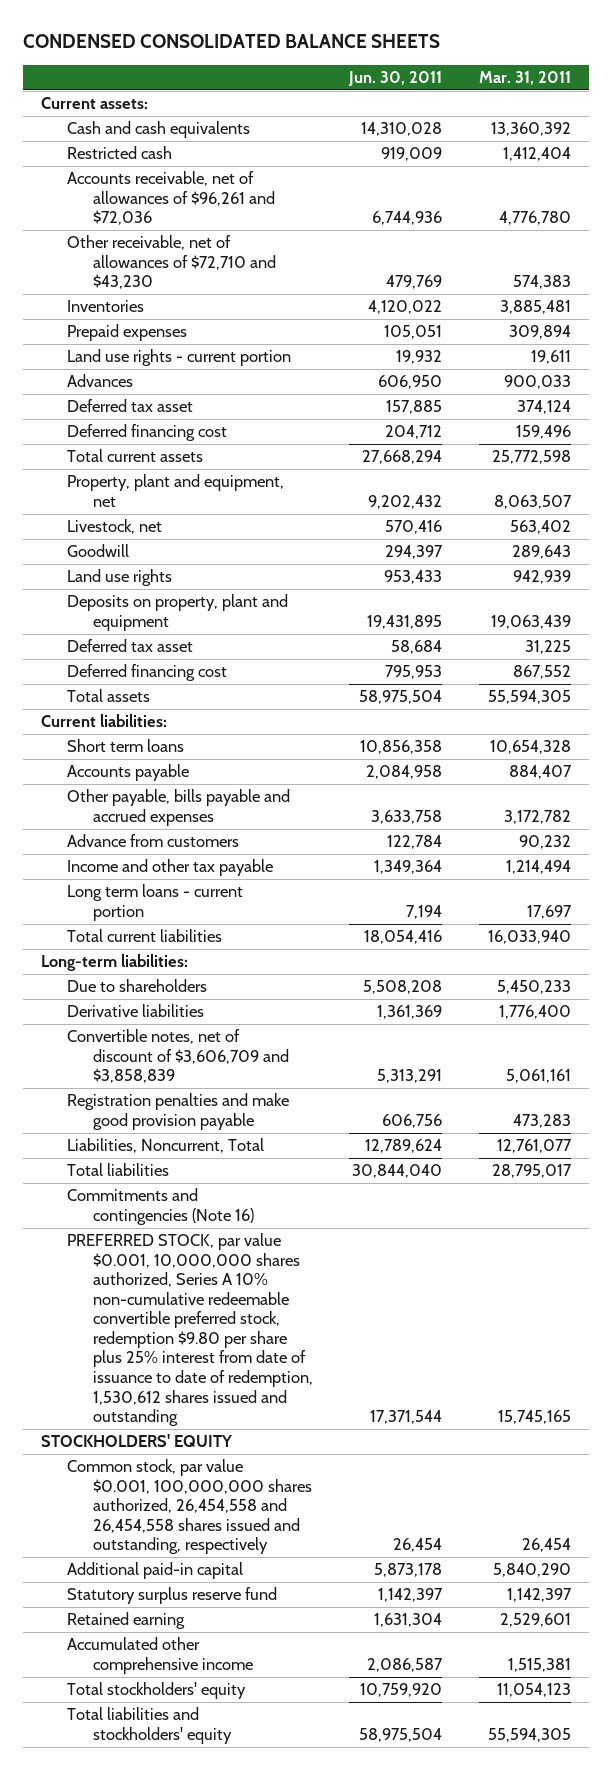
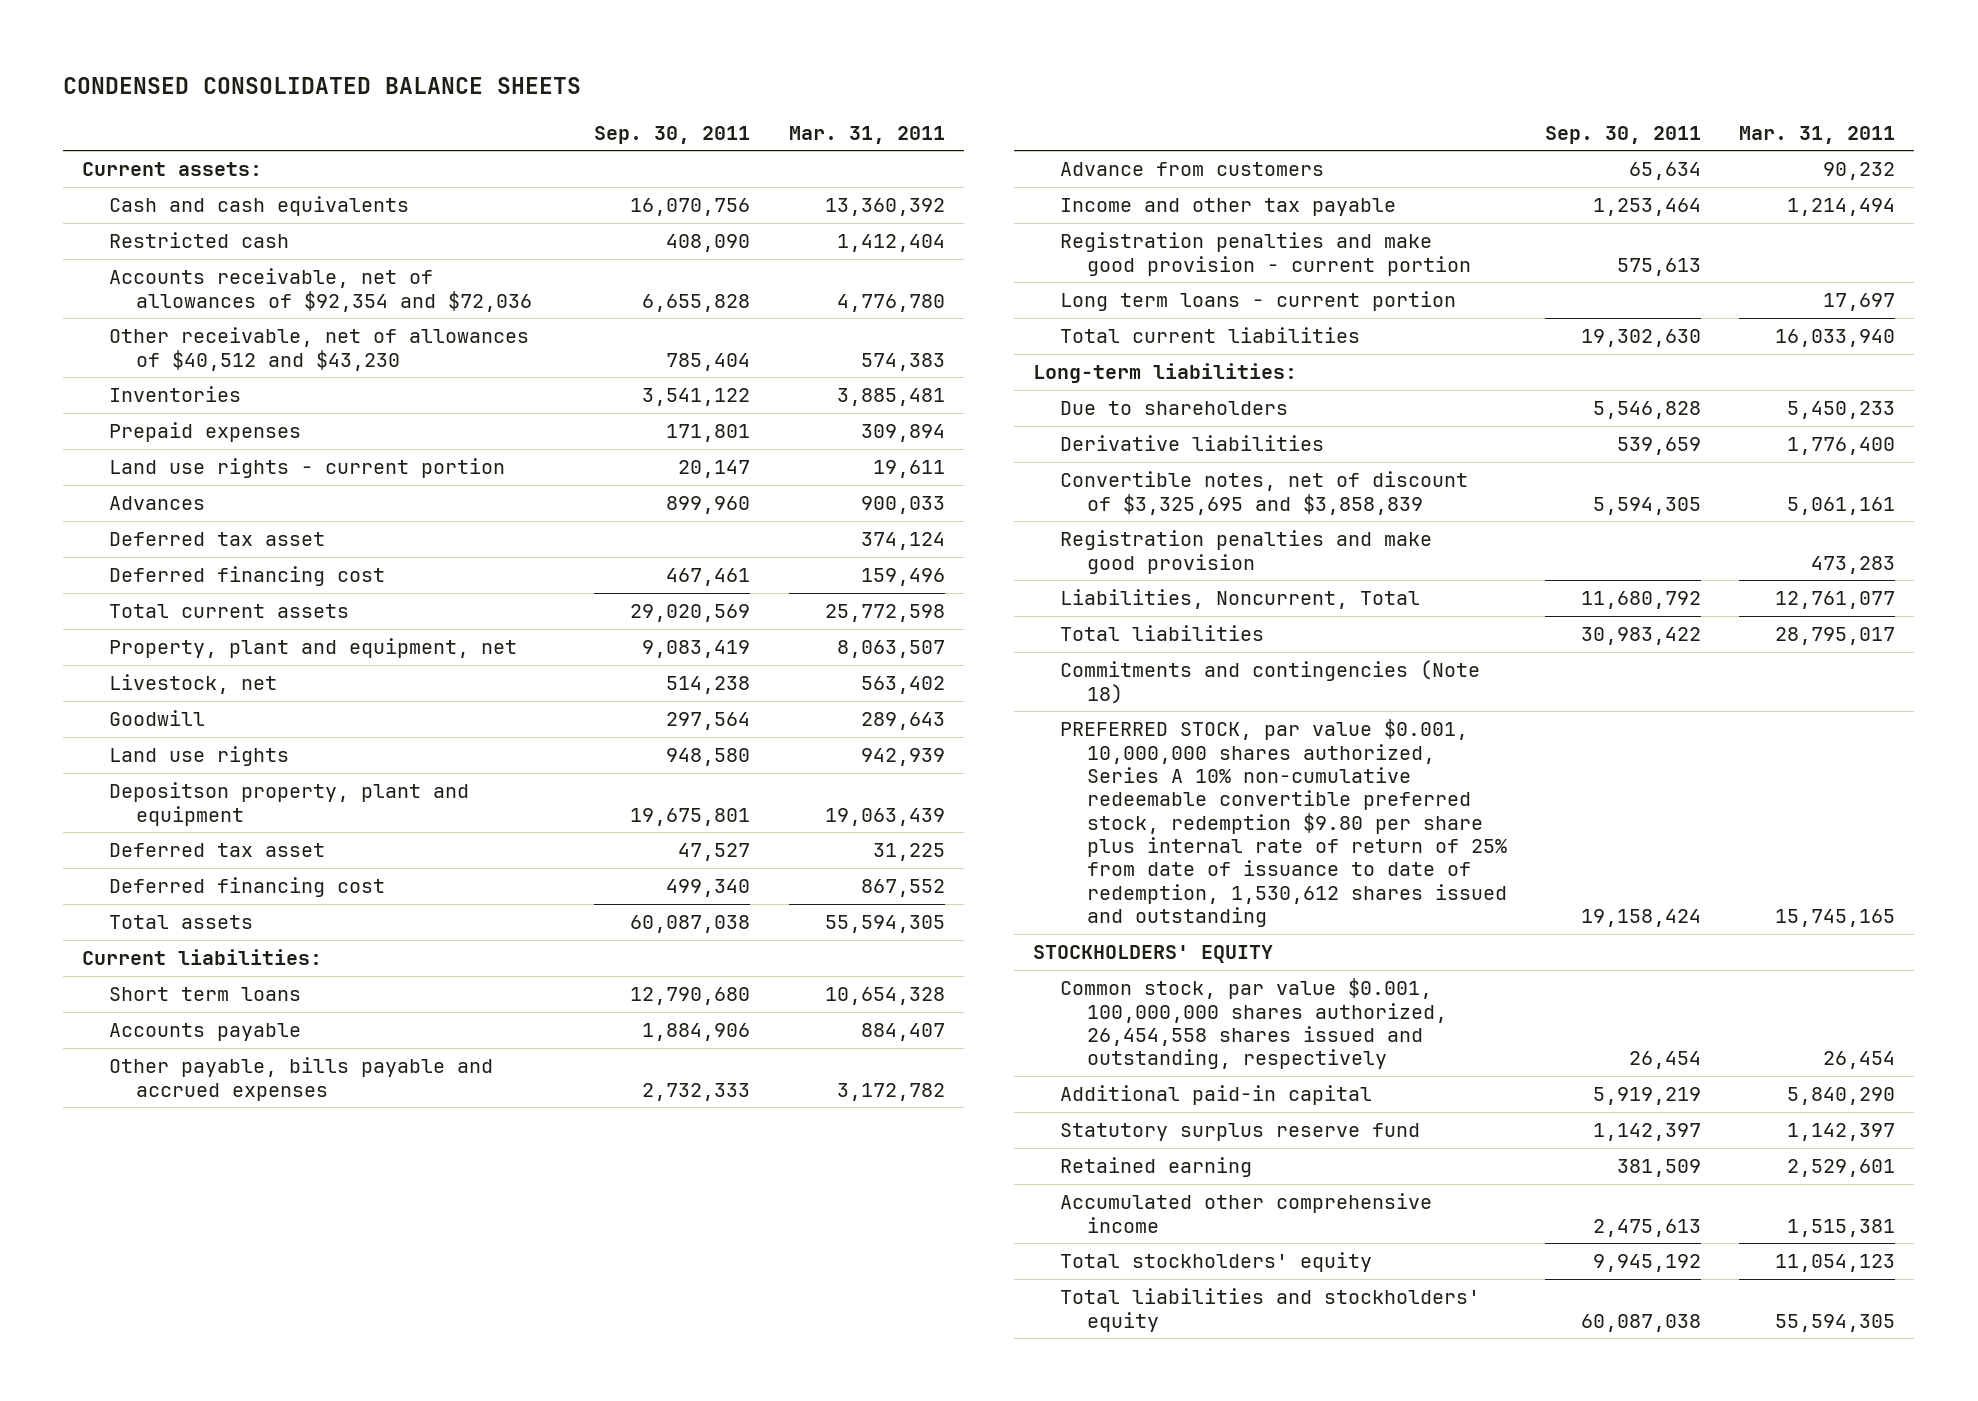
- | Jun. 30, 2011 | Mar. 31, 2011
+ | Sep. 30, 2011 | Mar. 31, 2011
- Accounts receivable, net of allowances of $96,261 and $72,036 | 6,744,936 | 4,776,780
- Other receivable, net of allowances of $72,710 and $43,230 | 479,769 | 574,383
+ Accounts receivable, net of allowances of $92,354 and $72,036 | 6,655,828 | 4,776,780
+ Other receivable, net of allowances of $40,512 and $43,230 | 785,404 | 574,383
- Deposits on property, plant and equipment | 19,431,895 | 19,063,439
+ Depositson property, plant and equipment | 19,675,801 | 19,063,439
+ Registration penalties and make good provision - current portion | 575,613 |
- Convertible notes, net of discount of $3,606,709 and $3,858,839 | 5,313,291 | 5,061,161
- Registration penalties and make good provision payable | 606,756 | 473,283
+ Convertible notes, net of discount of $3,325,695 and $3,858,839 | 5,594,305 | 5,061,161
+ Registration penalties and make good provision | | 473,283
- Commitments and contingencies (Note 16)
- PREFERRED STOCK, par value $0.001, 10,000,000 shares authorized, Series A 10% non-cumulative redeemable convertible preferred stock, redemption $9.80 per share plus 25% interest from date of issuance to date of redemption, 1,530,612 shares issued and outstanding | 17,371,544 | 15,745,165
+ Commitments and contingencies (Note 18)
+ PREFERRED STOCK, par value $0.001, 10,000,000 shares authorized, Series A 10% non-cumulative redeemable convertible preferred stock, redemption $9.80 per share plus internal rate of return of 25% from date of issuance to date of redemption, 1,530,612 shares issued and outstanding | 19,158,424 | 15,745,165
- Common stock, par value $0.001, 100,000,000 shares authorized, 26,454,558 and 26,454,558 shares issued and outstanding, respectively | 26,454 | 26,454
+ Common stock, par value $0.001, 100,000,000 shares authorized, 26,454,558 shares issued and outstanding, respectively | 26,454 | 26,454

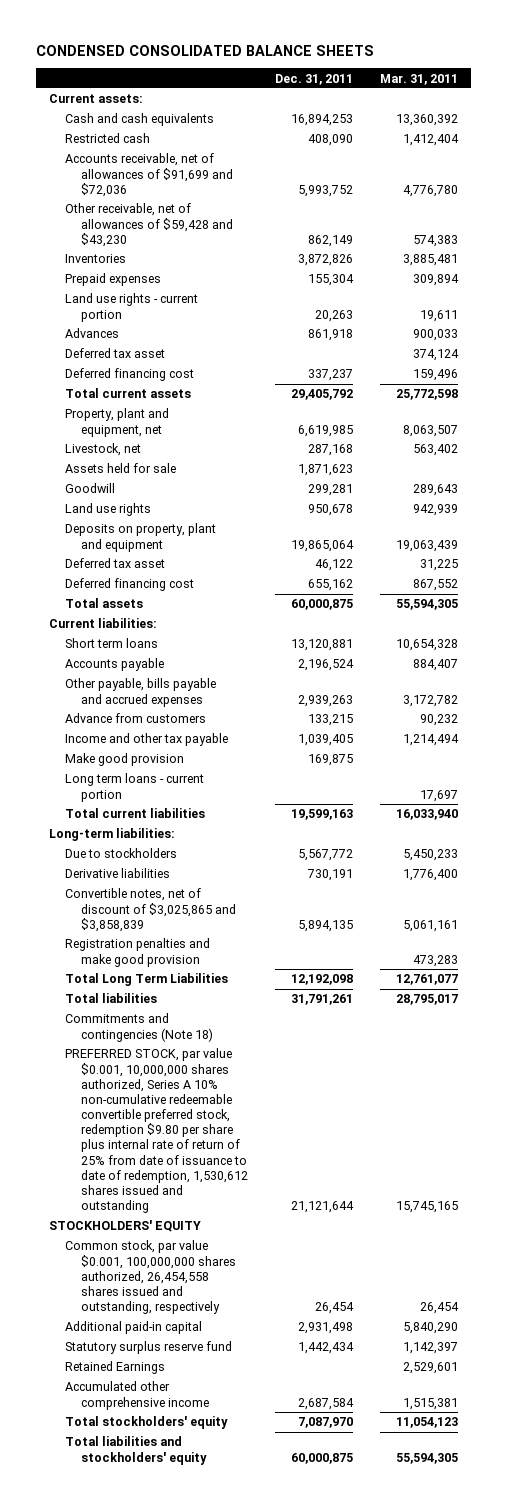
- | Sep. 30, 2011 | Mar. 31, 2011
+ | Dec. 31, 2011 | Mar. 31, 2011
- Accounts receivable, net of allowances of $92,354 and $72,036 | 6,655,828 | 4,776,780
- Other receivable, net of allowances of $40,512 and $43,230 | 785,404 | 574,383
+ Accounts receivable, net of allowances of $91,699 and $72,036 | 5,993,752 | 4,776,780
+ Other receivable, net of allowances of $59,428 and $43,230 | 862,149 | 574,383
+ Assets held for sale | 1,871,623 |
- Depositson property, plant and equipment | 19,675,801 | 19,063,439
+ Deposits on property, plant and equipment | 19,865,064 | 19,063,439
- Registration penalties and make good provision - current portion | 575,613 |
+ Make good provision | 169,875 |
- Due to shareholders | 5,546,828 | 5,450,233
+ Due to stockholders | 5,567,772 | 5,450,233
- Convertible notes, net of discount of $3,325,695 and $3,858,839 | 5,594,305 | 5,061,161
+ Convertible notes, net of discount of $3,025,865 and $3,858,839 | 5,894,135 | 5,061,161
- Liabilities, Noncurrent, Total | 11,680,792 | 12,761,077
+ Total Long Term Liabilities | 12,192,098 | 12,761,077
- Retained earning | 381,509 | 2,529,601
+ Retained Earnings | | 2,529,601

